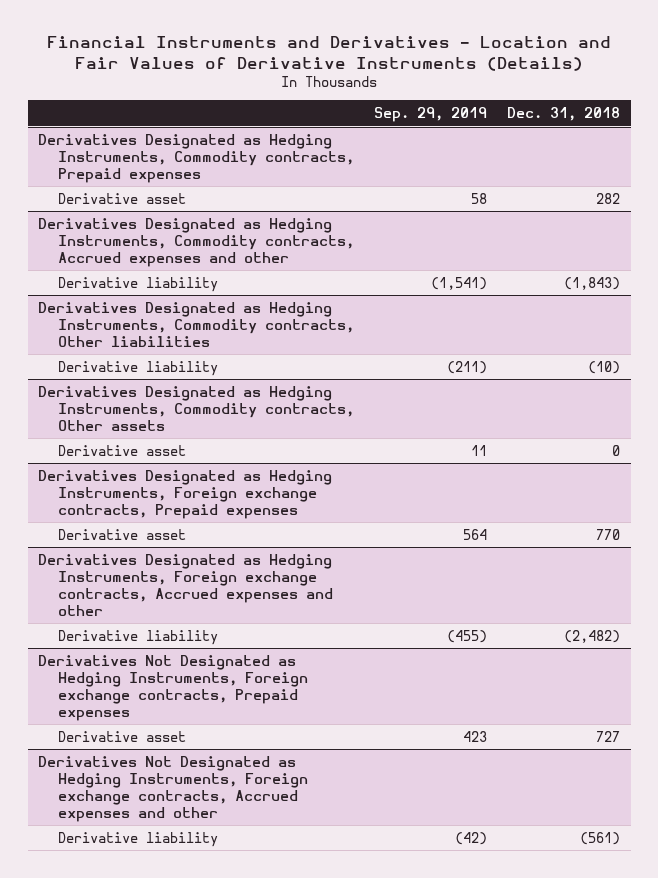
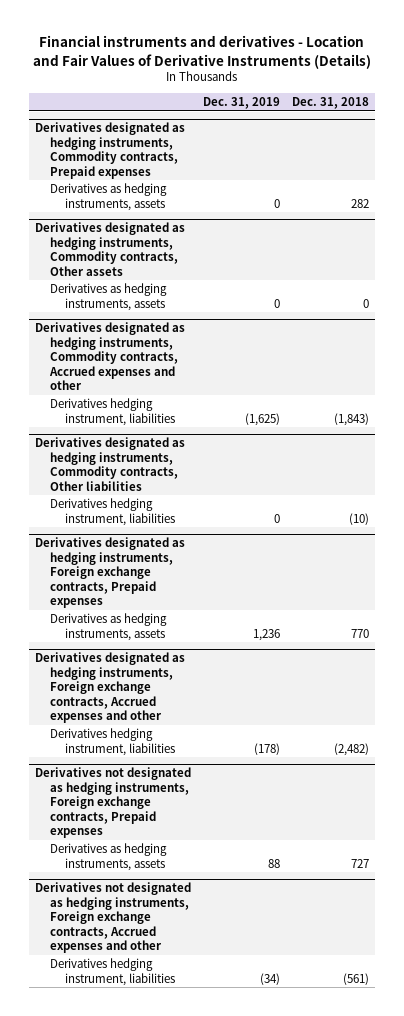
- Financial Instruments and Derivatives - Location and Fair Values of Derivative Instruments (Details)
+ Financial instruments and derivatives - Location and Fair Values of Derivative Instruments (Details)
- | Sep. 29, 2019 | Dec. 31, 2018
+ | Dec. 31, 2019 | Dec. 31, 2018
- Derivatives Designated as Hedging Instruments, Commodity contracts, Prepaid expenses
- Derivative asset | 58 | 282
- Derivatives Designated as Hedging Instruments, Commodity contracts, Accrued expenses and other
- Derivative liability | (1,541) | (1,843)
- Derivatives Designated as Hedging Instruments, Commodity contracts, Other liabilities
- Derivative liability | (211) | (10)
- Derivatives Designated as Hedging Instruments, Commodity contracts, Other assets
- Derivative asset | 11 | 0
- Derivatives Designated as Hedging Instruments, Foreign exchange contracts, Prepaid expenses
- Derivative asset | 564 | 770
- Derivatives Designated as Hedging Instruments, Foreign exchange contracts, Accrued expenses and other
- Derivative liability | (455) | (2,482)
- Derivatives Not Designated as Hedging Instruments, Foreign exchange contracts, Prepaid expenses
- Derivative asset | 423 | 727
- Derivatives Not Designated as Hedging Instruments, Foreign exchange contracts, Accrued expenses and other
- Derivative liability | (42) | (561)
+ Derivatives designated as hedging instruments, Commodity contracts, Prepaid expenses
+ Derivatives as hedging instruments, assets | 0 | 282
+ Derivatives designated as hedging instruments, Commodity contracts, Other assets
+ Derivatives as hedging instruments, assets | 0 | 0
+ Derivatives designated as hedging instruments, Commodity contracts, Accrued expenses and other
+ Derivatives hedging instrument, liabilities | (1,625) | (1,843)
+ Derivatives designated as hedging instruments, Commodity contracts, Other liabilities
+ Derivatives hedging instrument, liabilities | 0 | (10)
+ Derivatives designated as hedging instruments, Foreign exchange contracts, Prepaid expenses
+ Derivatives as hedging instruments, assets | 1,236 | 770
+ Derivatives designated as hedging instruments, Foreign exchange contracts, Accrued expenses and other
+ Derivatives hedging instrument, liabilities | (178) | (2,482)
+ Derivatives not designated as hedging instruments, Foreign exchange contracts, Prepaid expenses
+ Derivatives as hedging instruments, assets | 88 | 727
+ Derivatives not designated as hedging instruments, Foreign exchange contracts, Accrued expenses and other
+ Derivatives hedging instrument, liabilities | (34) | (561)

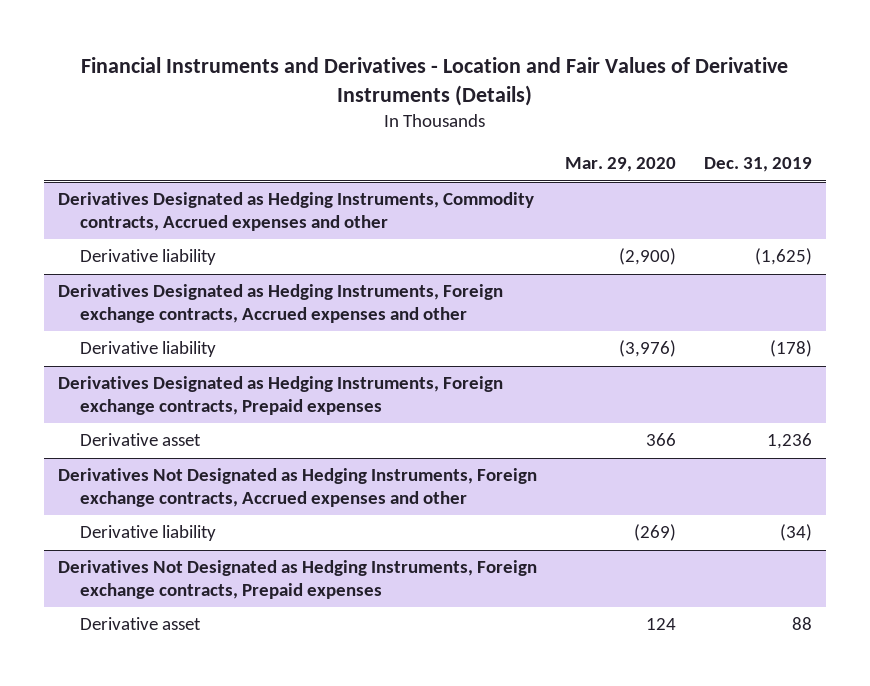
- Financial instruments and derivatives - Location and Fair Values of Derivative Instruments (Details)
+ Financial Instruments and Derivatives - Location and Fair Values of Derivative Instruments (Details)
- | Dec. 31, 2019 | Dec. 31, 2018
+ | Mar. 29, 2020 | Dec. 31, 2019
- Derivatives designated as hedging instruments, Commodity contracts, Prepaid expenses
- Derivatives as hedging instruments, assets | 0 | 282
- Derivatives designated as hedging instruments, Commodity contracts, Other assets
- Derivatives as hedging instruments, assets | 0 | 0
- Derivatives designated as hedging instruments, Commodity contracts, Accrued expenses and other
- Derivatives hedging instrument, liabilities | (1,625) | (1,843)
- Derivatives designated as hedging instruments, Commodity contracts, Other liabilities
- Derivatives hedging instrument, liabilities | 0 | (10)
- Derivatives designated as hedging instruments, Foreign exchange contracts, Prepaid expenses
- Derivatives as hedging instruments, assets | 1,236 | 770
- Derivatives designated as hedging instruments, Foreign exchange contracts, Accrued expenses and other
- Derivatives hedging instrument, liabilities | (178) | (2,482)
- Derivatives not designated as hedging instruments, Foreign exchange contracts, Prepaid expenses
- Derivatives as hedging instruments, assets | 88 | 727
- Derivatives not designated as hedging instruments, Foreign exchange contracts, Accrued expenses and other
- Derivatives hedging instrument, liabilities | (34) | (561)
+ Derivatives Designated as Hedging Instruments, Commodity contracts, Accrued expenses and other
+ Derivative liability | (2,900) | (1,625)
+ Derivatives Designated as Hedging Instruments, Foreign exchange contracts, Accrued expenses and other
+ Derivative liability | (3,976) | (178)
+ Derivatives Designated as Hedging Instruments, Foreign exchange contracts, Prepaid expenses
+ Derivative asset | 366 | 1,236
+ Derivatives Not Designated as Hedging Instruments, Foreign exchange contracts, Accrued expenses and other
+ Derivative liability | (269) | (34)
+ Derivatives Not Designated as Hedging Instruments, Foreign exchange contracts, Prepaid expenses
+ Derivative asset | 124 | 88

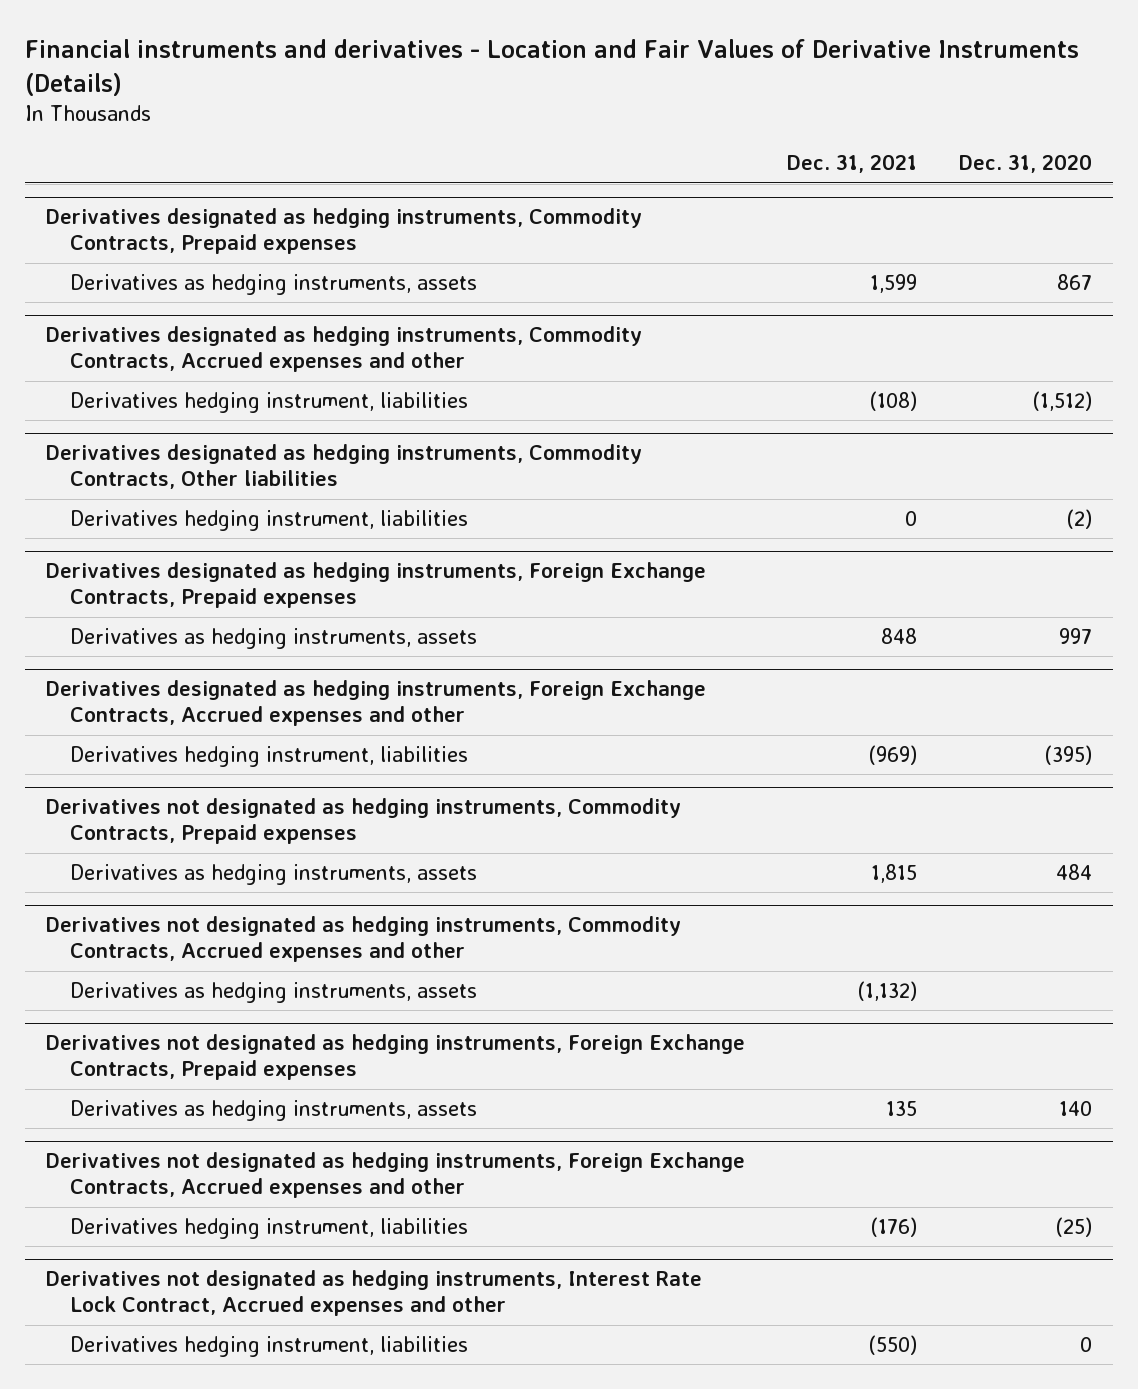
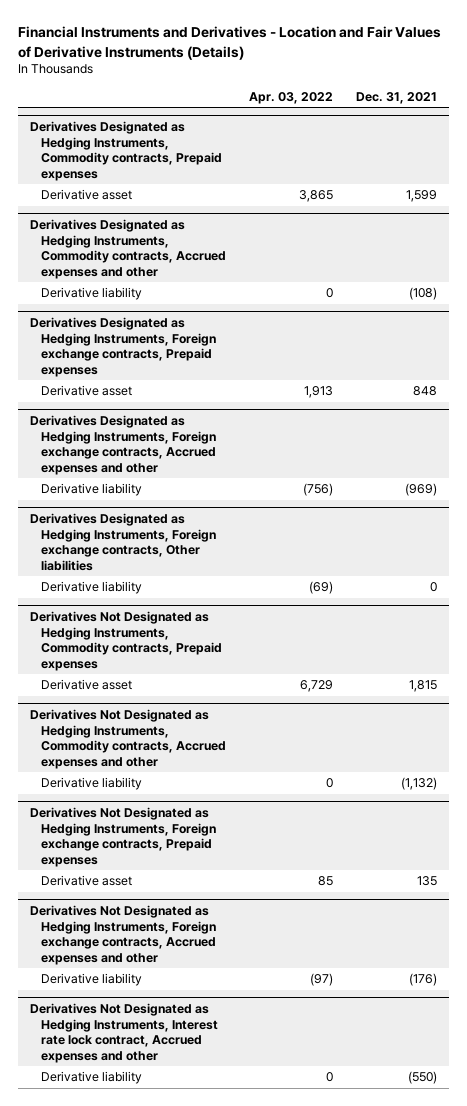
- Financial instruments and derivatives - Location and Fair Values of Derivative Instruments (Details)
+ Financial Instruments and Derivatives - Location and Fair Values of Derivative Instruments (Details)
- | Dec. 31, 2021 | Dec. 31, 2020
+ | Apr. 03, 2022 | Dec. 31, 2021
- Derivatives designated as hedging instruments, Commodity Contracts, Prepaid expenses
- Derivatives as hedging instruments, assets | 1,599 | 867
- Derivatives designated as hedging instruments, Commodity Contracts, Accrued expenses and other
- Derivatives hedging instrument, liabilities | (108) | (1,512)
- Derivatives designated as hedging instruments, Commodity Contracts, Other liabilities
- Derivatives hedging instrument, liabilities | 0 | (2)
- Derivatives designated as hedging instruments, Foreign Exchange Contracts, Prepaid expenses
- Derivatives as hedging instruments, assets | 848 | 997
- Derivatives designated as hedging instruments, Foreign Exchange Contracts, Accrued expenses and other
- Derivatives hedging instrument, liabilities | (969) | (395)
- Derivatives not designated as hedging instruments, Commodity Contracts, Prepaid expenses
- Derivatives as hedging instruments, assets | 1,815 | 484
- Derivatives not designated as hedging instruments, Commodity Contracts, Accrued expenses and other
- Derivatives as hedging instruments, assets | (1,132) |
- Derivatives not designated as hedging instruments, Foreign Exchange Contracts, Prepaid expenses
- Derivatives as hedging instruments, assets | 135 | 140
- Derivatives not designated as hedging instruments, Foreign Exchange Contracts, Accrued expenses and other
- Derivatives hedging instrument, liabilities | (176) | (25)
- Derivatives not designated as hedging instruments, Interest Rate Lock Contract, Accrued expenses and other
- Derivatives hedging instrument, liabilities | (550) | 0
+ Derivatives Designated as Hedging Instruments, Commodity contracts, Prepaid expenses
+ Derivative asset | 3,865 | 1,599
+ Derivatives Designated as Hedging Instruments, Commodity contracts, Accrued expenses and other
+ Derivative liability | 0 | (108)
+ Derivatives Designated as Hedging Instruments, Foreign exchange contracts, Prepaid expenses
+ Derivative asset | 1,913 | 848
+ Derivatives Designated as Hedging Instruments, Foreign exchange contracts, Accrued expenses and other
+ Derivative liability | (756) | (969)
+ Derivatives Designated as Hedging Instruments, Foreign exchange contracts, Other liabilities
+ Derivative liability | (69) | 0
+ Derivatives Not Designated as Hedging Instruments, Commodity contracts, Prepaid expenses
+ Derivative asset | 6,729 | 1,815
+ Derivatives Not Designated as Hedging Instruments, Commodity contracts, Accrued expenses and other
+ Derivative liability | 0 | (1,132)
+ Derivatives Not Designated as Hedging Instruments, Foreign exchange contracts, Prepaid expenses
+ Derivative asset | 85 | 135
+ Derivatives Not Designated as Hedging Instruments, Foreign exchange contracts, Accrued expenses and other
+ Derivative liability | (97) | (176)
+ Derivatives Not Designated as Hedging Instruments, Interest rate lock contract, Accrued expenses and other
+ Derivative liability | 0 | (550)

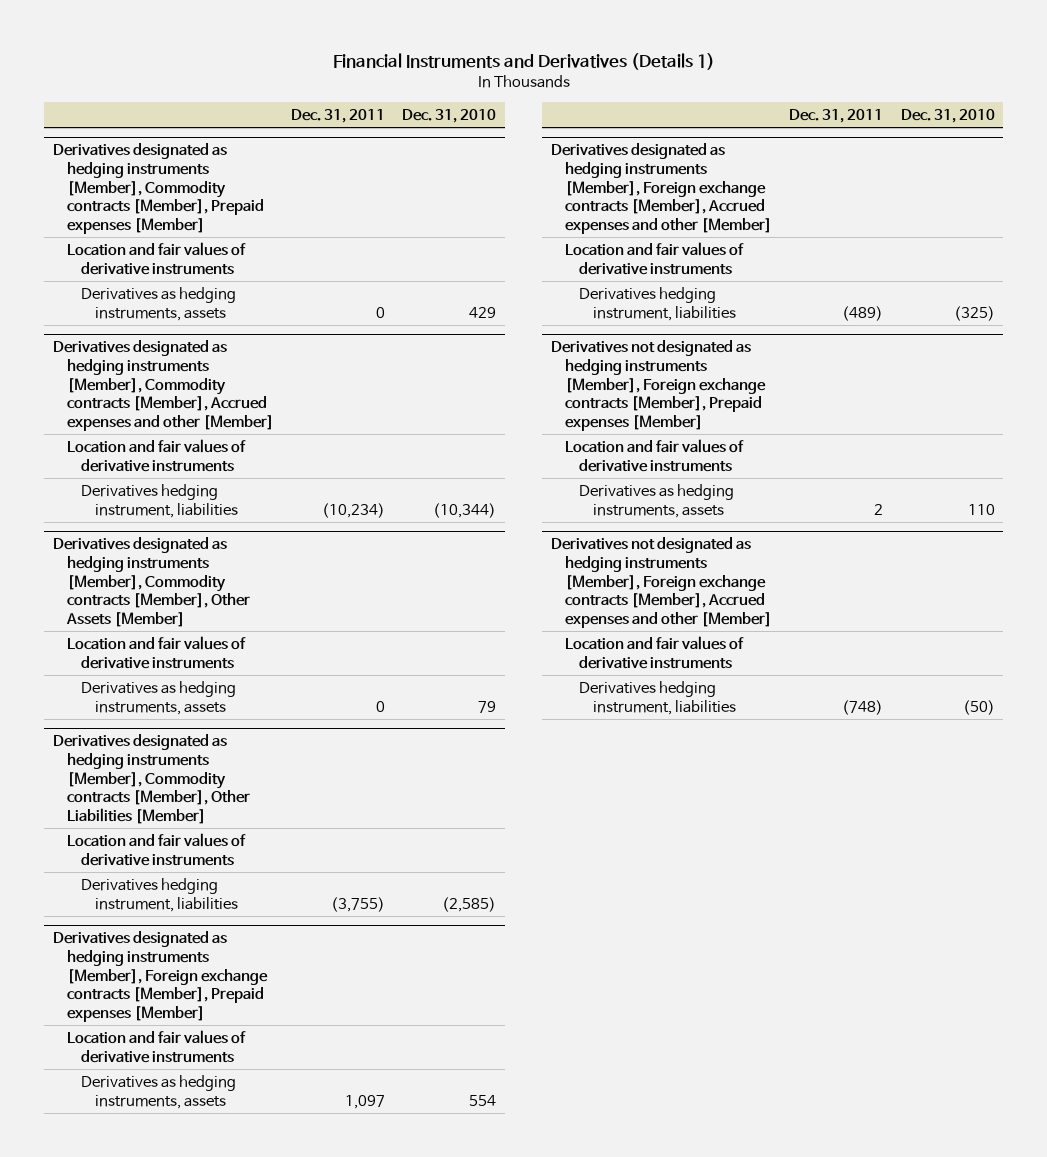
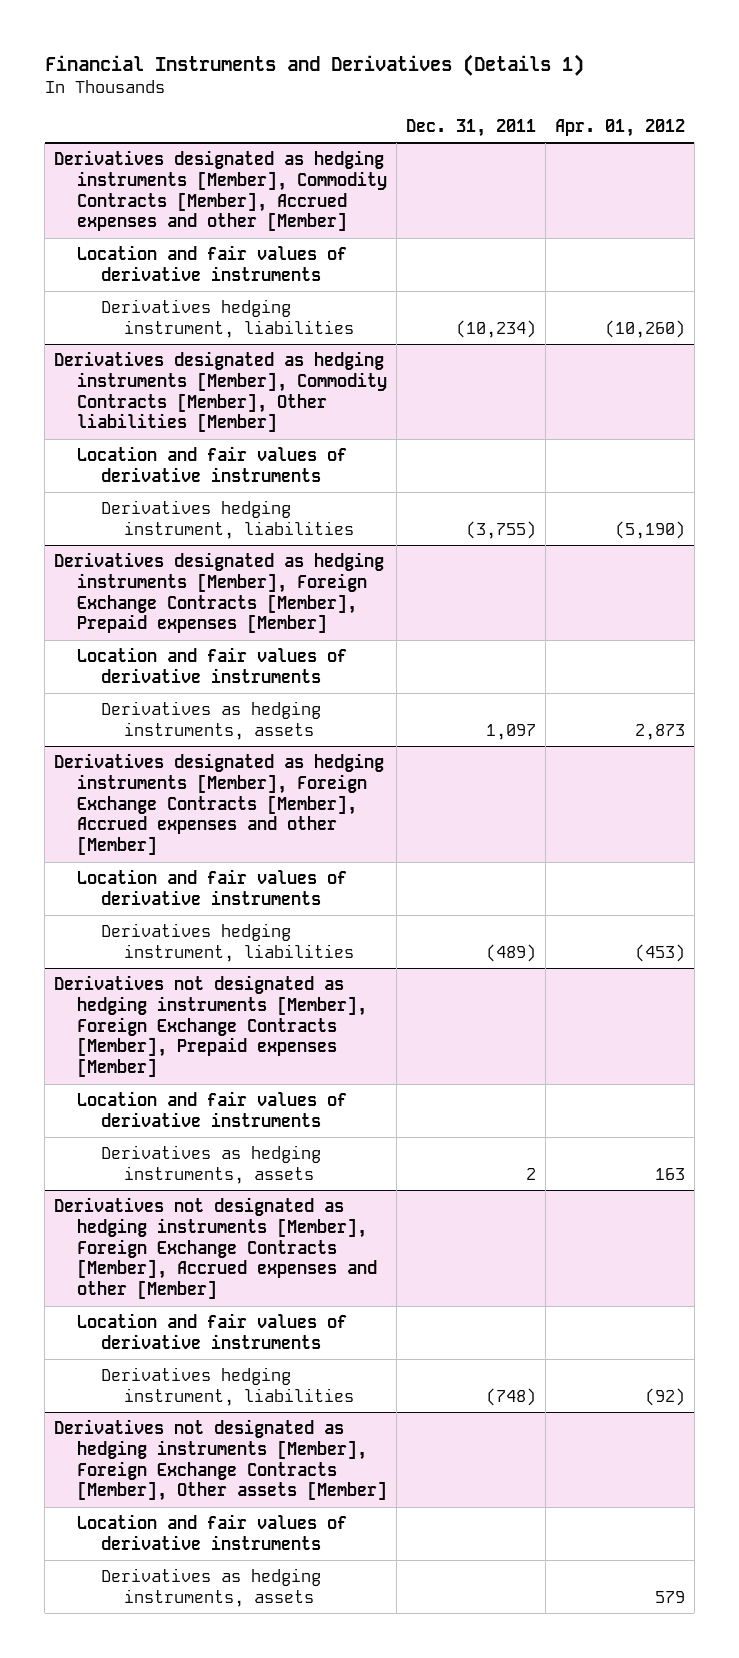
- | Dec. 31, 2011 | Dec. 31, 2010
+ | Dec. 31, 2011 | Apr. 01, 2012
- Derivatives designated as hedging instruments [Member], Commodity contracts [Member], Prepaid expenses [Member]
- Location and fair values of derivative instruments
- Derivatives as hedging instruments, assets | 0 | 429
- Derivatives designated as hedging instruments [Member], Commodity contracts [Member], Accrued expenses and other [Member]
+ Derivatives designated as hedging instruments [Member], Commodity Contracts [Member], Accrued expenses and other [Member]
- Derivatives designated as hedging instruments [Member], Commodity contracts [Member], Other Assets [Member]
- Location and fair values of derivative instruments
- Derivatives as hedging instruments, assets | 0 | 79
- Derivatives designated as hedging instruments [Member], Commodity contracts [Member], Other Liabilities [Member]
+ Derivatives designated as hedging instruments [Member], Commodity Contracts [Member], Other liabilities [Member]
- Derivatives designated as hedging instruments [Member], Foreign exchange contracts [Member], Prepaid expenses [Member]
+ Derivatives designated as hedging instruments [Member], Foreign Exchange Contracts [Member], Prepaid expenses [Member]
- Derivatives designated as hedging instruments [Member], Foreign exchange contracts [Member], Accrued expenses and other [Member]
+ Derivatives designated as hedging instruments [Member], Foreign Exchange Contracts [Member], Accrued expenses and other [Member]
- Derivatives not designated as hedging instruments [Member], Foreign exchange contracts [Member], Prepaid expenses [Member]
+ Derivatives not designated as hedging instruments [Member], Foreign Exchange Contracts [Member], Prepaid expenses [Member]
- Derivatives not designated as hedging instruments [Member], Foreign exchange contracts [Member], Accrued expenses and other [Member]
+ Derivatives not designated as hedging instruments [Member], Foreign Exchange Contracts [Member], Accrued expenses and other [Member]
+ Derivatives not designated as hedging instruments [Member], Foreign Exchange Contracts [Member], Other assets [Member]
+ Location and fair values of derivative instruments
+ Derivatives as hedging instruments, assets | | 579

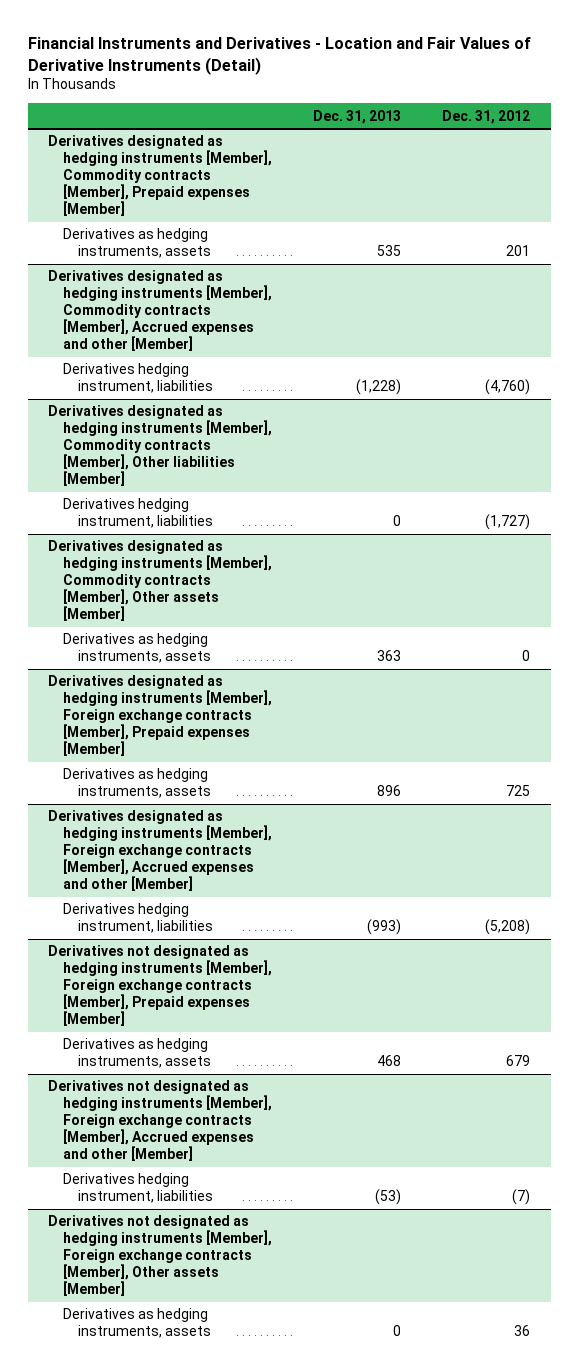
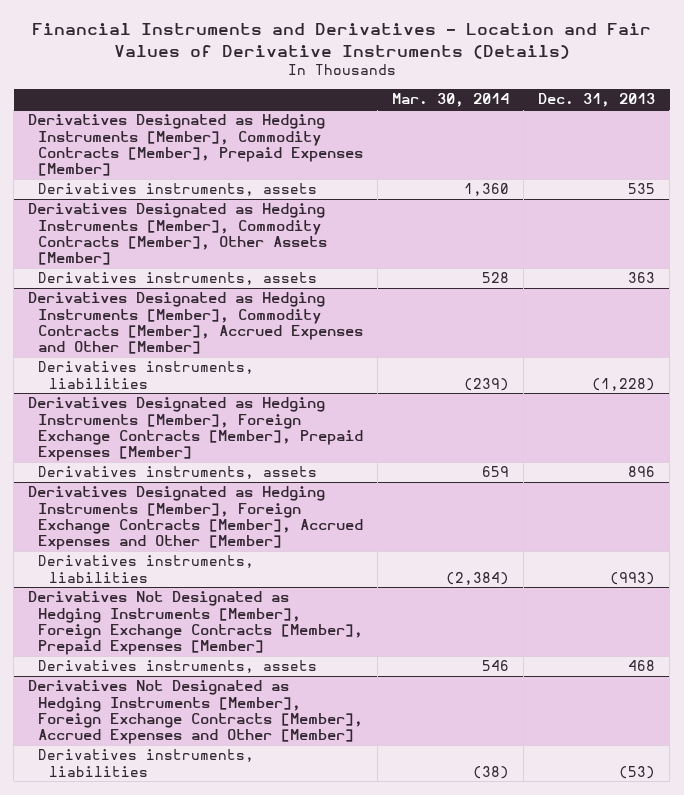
- Financial Instruments and Derivatives - Location and Fair Values of Derivative Instruments (Detail)
+ Financial Instruments and Derivatives - Location and Fair Values of Derivative Instruments (Details)
- | Dec. 31, 2013 | Dec. 31, 2012
+ | Mar. 30, 2014 | Dec. 31, 2013
- Derivatives designated as hedging instruments [Member], Commodity contracts [Member], Prepaid expenses [Member]
- Derivatives as hedging instruments, assets | 535 | 201
- Derivatives designated as hedging instruments [Member], Commodity contracts [Member], Accrued expenses and other [Member]
- Derivatives hedging instrument, liabilities | (1,228) | (4,760)
- Derivatives designated as hedging instruments [Member], Commodity contracts [Member], Other liabilities [Member]
- Derivatives hedging instrument, liabilities | 0 | (1,727)
- Derivatives designated as hedging instruments [Member], Commodity contracts [Member], Other assets [Member]
- Derivatives as hedging instruments, assets | 363 | 0
- Derivatives designated as hedging instruments [Member], Foreign exchange contracts [Member], Prepaid expenses [Member]
- Derivatives as hedging instruments, assets | 896 | 725
- Derivatives designated as hedging instruments [Member], Foreign exchange contracts [Member], Accrued expenses and other [Member]
- Derivatives hedging instrument, liabilities | (993) | (5,208)
- Derivatives not designated as hedging instruments [Member], Foreign exchange contracts [Member], Prepaid expenses [Member]
- Derivatives as hedging instruments, assets | 468 | 679
- Derivatives not designated as hedging instruments [Member], Foreign exchange contracts [Member], Accrued expenses and other [Member]
- Derivatives hedging instrument, liabilities | (53) | (7)
- Derivatives not designated as hedging instruments [Member], Foreign exchange contracts [Member], Other assets [Member]
- Derivatives as hedging instruments, assets | 0 | 36
+ Derivatives Designated as Hedging Instruments [Member], Commodity Contracts [Member], Prepaid Expenses [Member]
+ Derivatives instruments, assets | 1,360 | 535
+ Derivatives Designated as Hedging Instruments [Member], Commodity Contracts [Member], Other Assets [Member]
+ Derivatives instruments, assets | 528 | 363
+ Derivatives Designated as Hedging Instruments [Member], Commodity Contracts [Member], Accrued Expenses and Other [Member]
+ Derivatives instruments, liabilities | (239) | (1,228)
+ Derivatives Designated as Hedging Instruments [Member], Foreign Exchange Contracts [Member], Prepaid Expenses [Member]
+ Derivatives instruments, assets | 659 | 896
+ Derivatives Designated as Hedging Instruments [Member], Foreign Exchange Contracts [Member], Accrued Expenses and Other [Member]
+ Derivatives instruments, liabilities | (2,384) | (993)
+ Derivatives Not Designated as Hedging Instruments [Member], Foreign Exchange Contracts [Member], Prepaid Expenses [Member]
+ Derivatives instruments, assets | 546 | 468
+ Derivatives Not Designated as Hedging Instruments [Member], Foreign Exchange Contracts [Member], Accrued Expenses and Other [Member]
+ Derivatives instruments, liabilities | (38) | (53)

